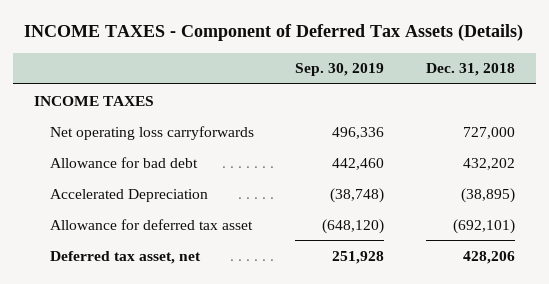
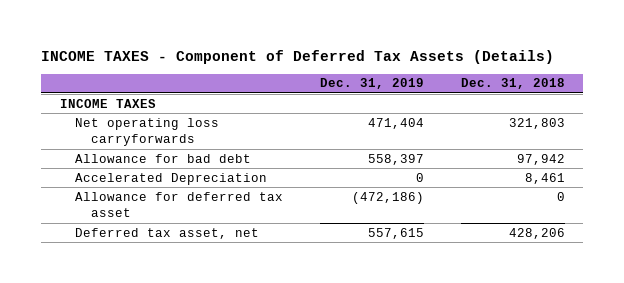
- | Sep. 30, 2019 | Dec. 31, 2018
+ | Dec. 31, 2019 | Dec. 31, 2018
- Net operating loss carryforwards | 496,336 | 727,000
- Allowance for bad debt | 442,460 | 432,202
- Accelerated Depreciation | (38,748) | (38,895)
- Allowance for deferred tax asset | (648,120) | (692,101)
+ Net operating loss carryforwards | 471,404 | 321,803
+ Allowance for bad debt | 558,397 | 97,942
+ Accelerated Depreciation | 0 | 8,461
+ Allowance for deferred tax asset | (472,186) | 0

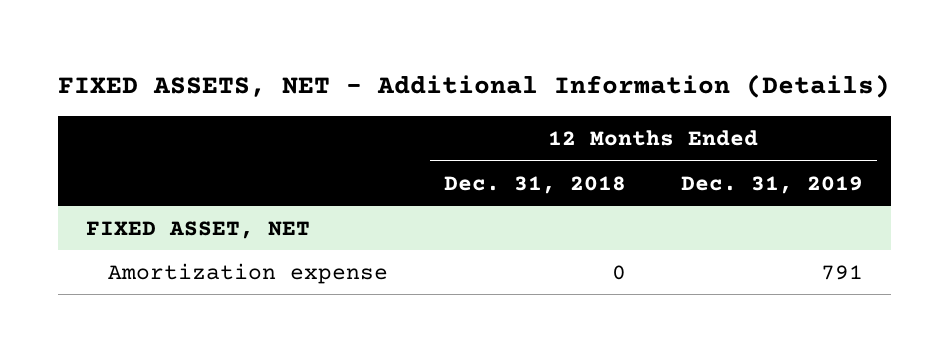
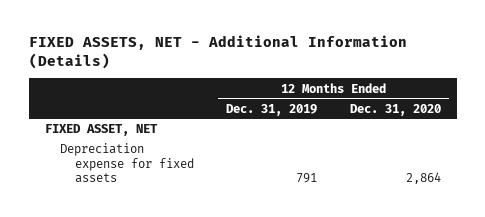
- | 12 Months Ended Dec. 31, 2018 | 12 Months Ended Dec. 31, 2019
+ | 12 Months Ended Dec. 31, 2019 | 12 Months Ended Dec. 31, 2020
- Amortization expense | 0 | 791
+ Depreciation expense for fixed assets | 791 | 2,864

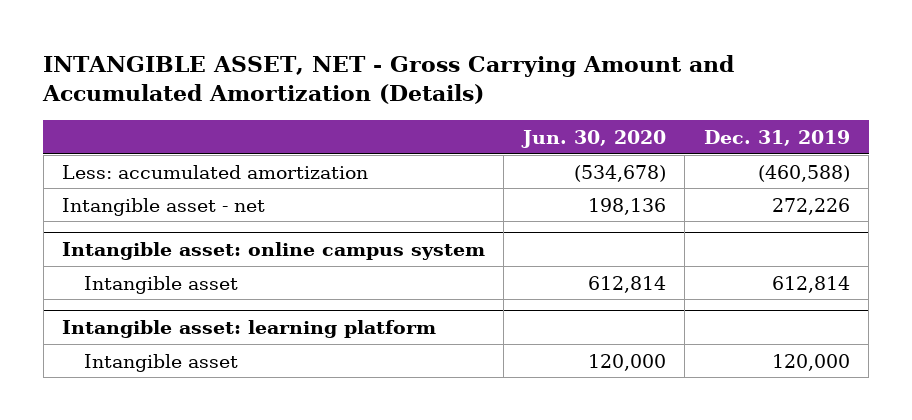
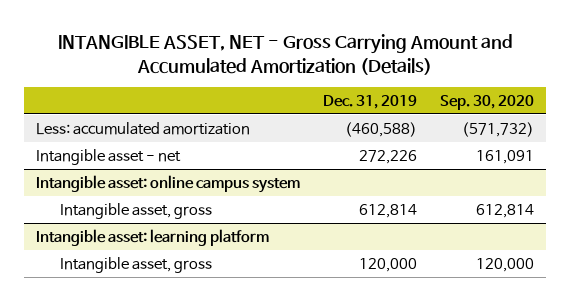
- | Jun. 30, 2020 | Dec. 31, 2019
+ | Dec. 31, 2019 | Sep. 30, 2020
@ Intangible asset: online campus system
- Intangible asset | 612,814 | 612,814
+ Intangible asset, gross | 612,814 | 612,814
@ Intangible asset: learning platform
- Intangible asset | 120,000 | 120,000
+ Intangible asset, gross | 120,000 | 120,000

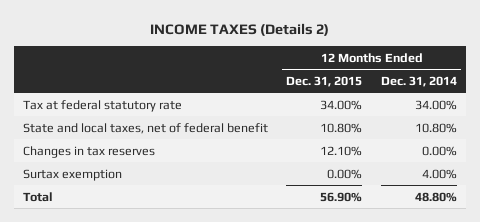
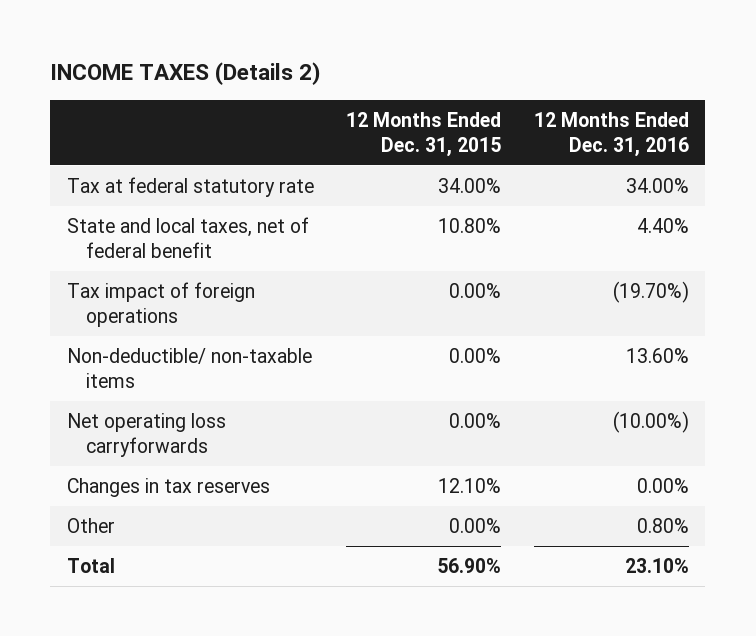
- | 12 Months Ended Dec. 31, 2015 | 12 Months Ended Dec. 31, 2014
+ | 12 Months Ended Dec. 31, 2015 | 12 Months Ended Dec. 31, 2016
+ Tax impact of foreign operations | 0.00% | (19.70%)
+ Non-deductible/ non-taxable items | 0.00% | 13.60%
+ Net operating loss carryforwards | 0.00% | (10.00%)
- Surtax exemption | 0.00% | 4.00%
+ Other | 0.00% | 0.80%

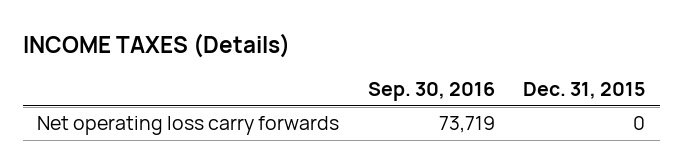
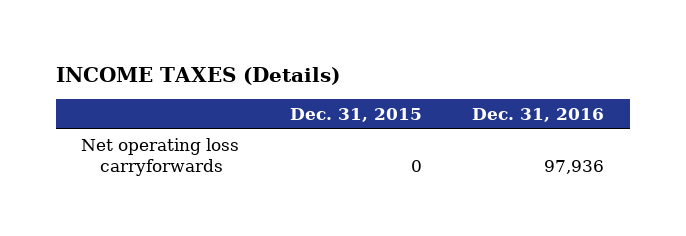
- | Sep. 30, 2016 | Dec. 31, 2015
+ | Dec. 31, 2015 | Dec. 31, 2016
- Net operating loss carry forwards | 73,719 | 0
+ Net operating loss carryforwards | 0 | 97,936

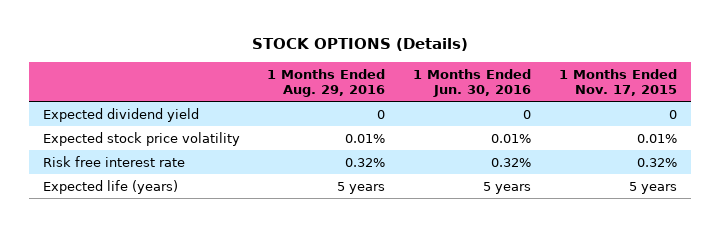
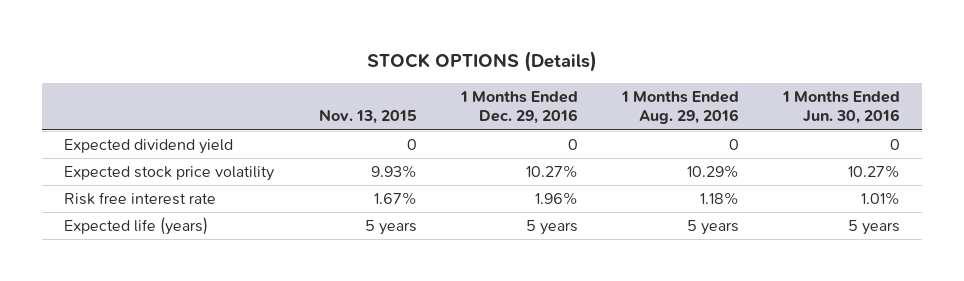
- | 1 Months Ended Aug. 29, 2016 | 1 Months Ended Jun. 30, 2016 | 1 Months Ended Nov. 17, 2015
+ | Nov. 13, 2015 | 1 Months Ended Dec. 29, 2016 | 1 Months Ended Aug. 29, 2016 | 1 Months Ended Jun. 30, 2016
- Expected stock price volatility | 0.01% | 0.01% | 0.01%
- Risk free interest rate | 0.32% | 0.32% | 0.32%
+ Expected stock price volatility | 9.93% | 10.27% | 10.29% | 10.27%
+ Risk free interest rate | 1.67% | 1.96% | 1.18% | 1.01%

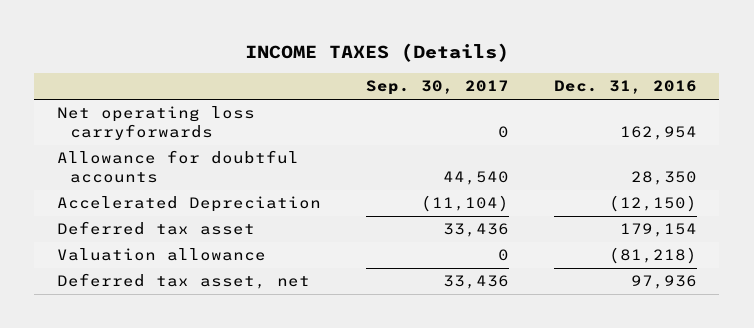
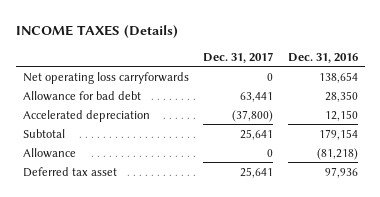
- | Sep. 30, 2017 | Dec. 31, 2016
+ | Dec. 31, 2017 | Dec. 31, 2016
- Net operating loss carryforwards | 0 | 162,954
- Allowance for doubtful accounts | 44,540 | 28,350
- Accelerated Depreciation | (11,104) | (12,150)
- Deferred tax asset | 33,436 | 179,154
- Valuation allowance | 0 | (81,218)
- Deferred tax asset, net | 33,436 | 97,936
+ Net operating loss carryforwards | 0 | 138,654
+ Allowance for bad debt | 63,441 | 28,350
+ Accelerated depreciation | (37,800) | 12,150
+ Subtotal | 25,641 | 179,154
+ Allowance | 0 | (81,218)
+ Deferred tax asset | 25,641 | 97,936

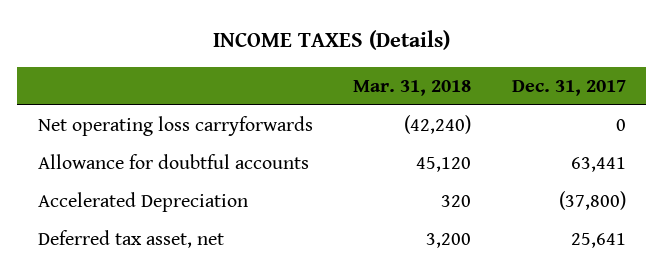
- | Dec. 31, 2017 | Dec. 31, 2016
+ | Mar. 31, 2018 | Dec. 31, 2017
- Allowance for bad debt | 63,441 | 28,350
- Accelerated depreciation | (37,800) | 12,150
- Subtotal | 25,641 | 179,154
- Allowance | 0 | (81,218)
- Deferred tax asset | 25,641 | 97,936
+ Allowance for doubtful accounts | 45,120 | 63,441
+ Accelerated Depreciation | 320 | (37,800)
+ Deferred tax asset, net | 3,200 | 25,641

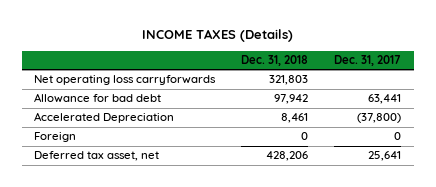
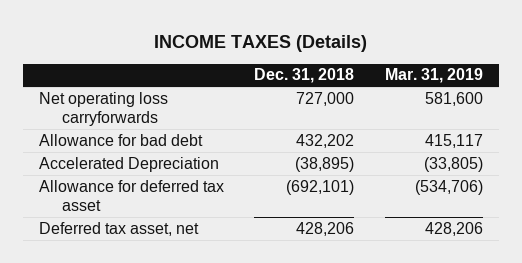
- | Dec. 31, 2018 | Dec. 31, 2017
+ | Dec. 31, 2018 | Mar. 31, 2019
- Net operating loss carryforwards | 321,803 |
- Allowance for bad debt | 97,942 | 63,441
- Accelerated Depreciation | 8,461 | (37,800)
- Foreign | 0 | 0
+ Net operating loss carryforwards | 727,000 | 581,600
+ Allowance for bad debt | 432,202 | 415,117
+ Accelerated Depreciation | (38,895) | (33,805)
+ Allowance for deferred tax asset | (692,101) | (534,706)

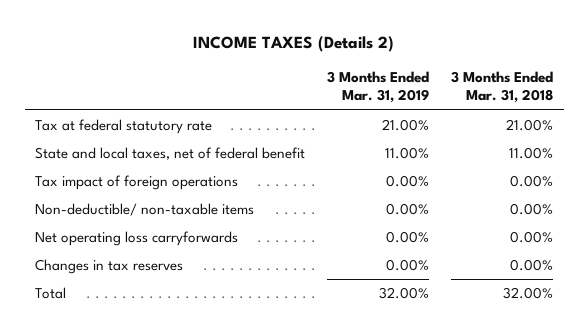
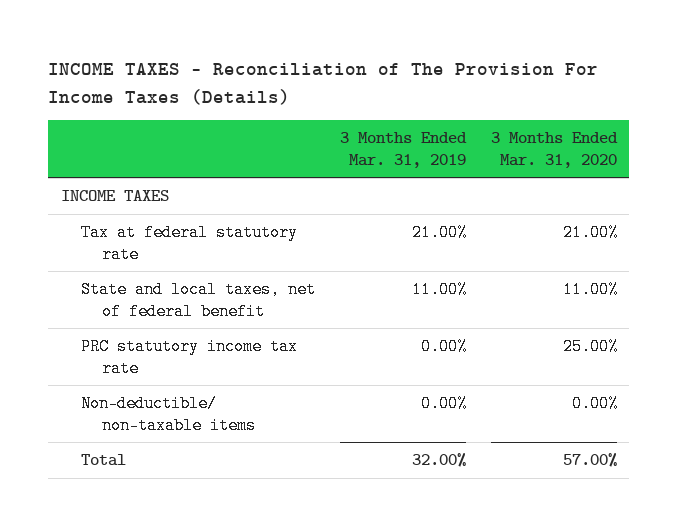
- INCOME TAXES (Details 2)
+ INCOME TAXES - Reconciliation of The Provision For Income Taxes (Details)
- | 3 Months Ended Mar. 31, 2019 | 3 Months Ended Mar. 31, 2018
+ | 3 Months Ended Mar. 31, 2019 | 3 Months Ended Mar. 31, 2020
+ INCOME TAXES
- Tax impact of foreign operations | 0.00% | 0.00%
+ PRC statutory income tax rate | 0.00% | 25.00%
- Net operating loss carryforwards | 0.00% | 0.00%
- Changes in tax reserves | 0.00% | 0.00%

